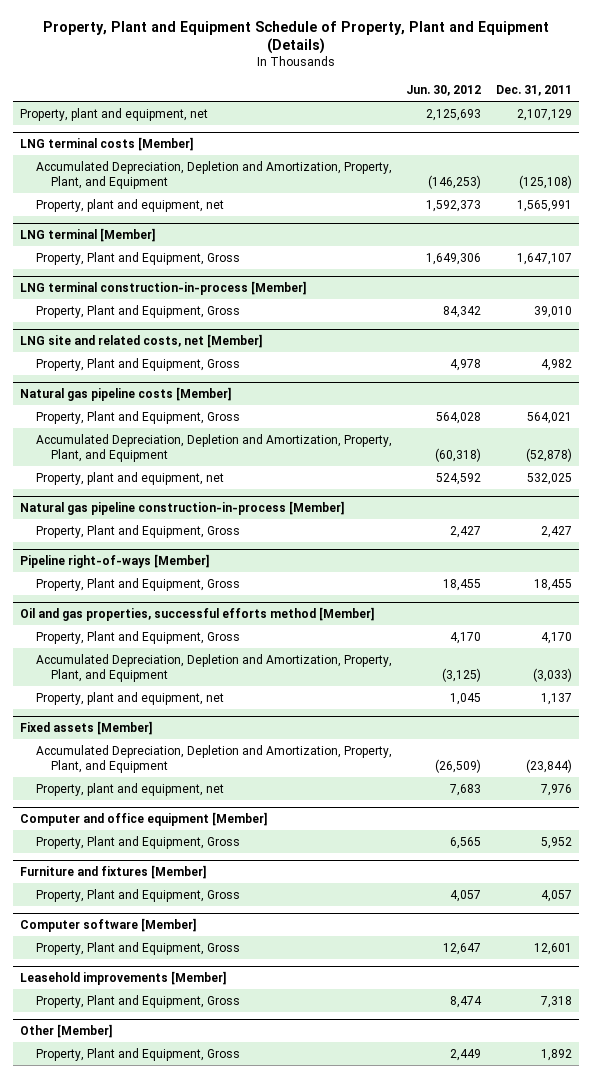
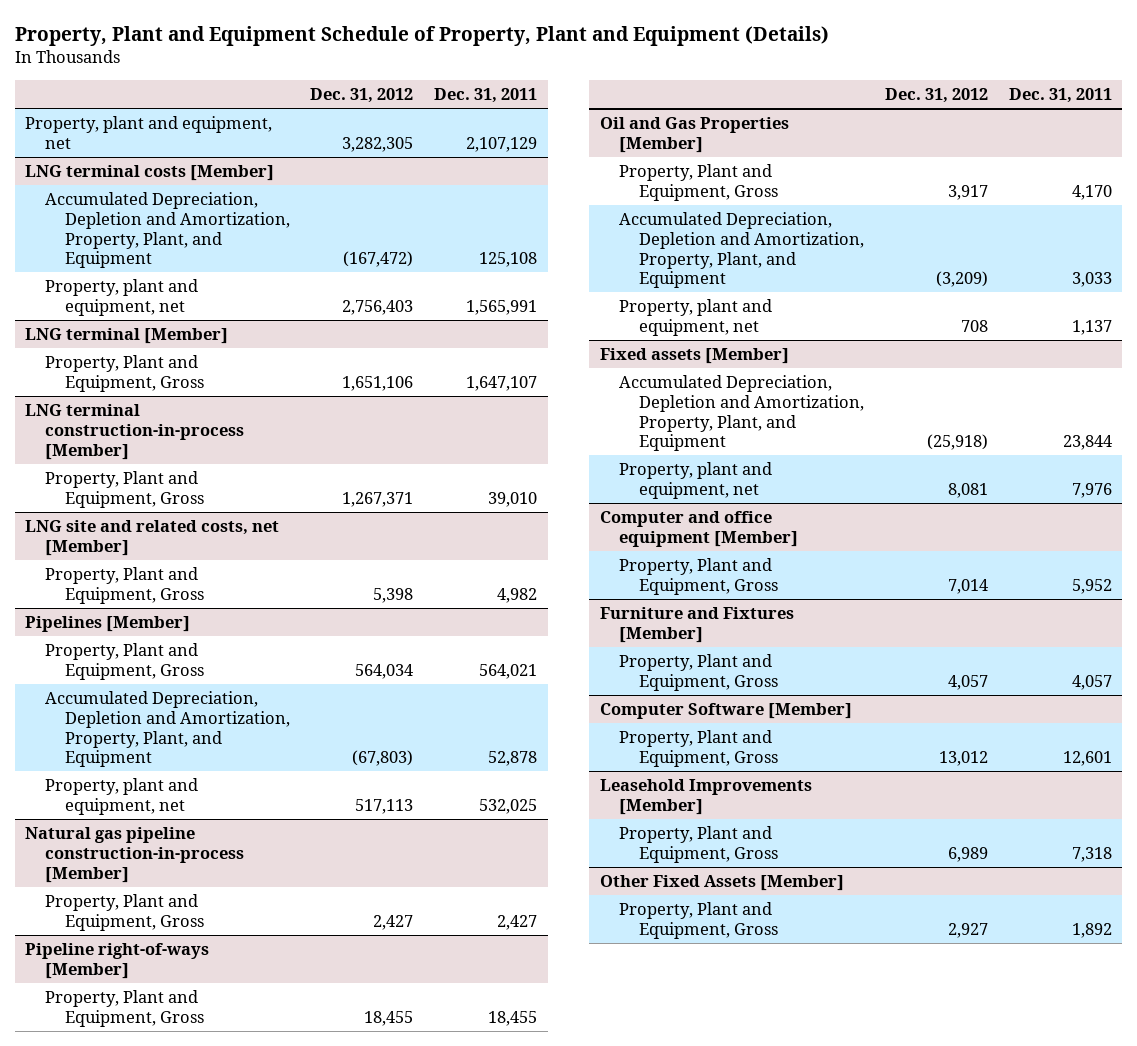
- | Jun. 30, 2012 | Dec. 31, 2011
+ | Dec. 31, 2012 | Dec. 31, 2011
@ LNG terminal costs [Member]
- Accumulated Depreciation, Depletion and Amortization, Property, Plant, and Equipment | (146,253) | (125,108)
+ Accumulated Depreciation, Depletion and Amortization, Property, Plant, and Equipment | (167,472) | 125,108
- Natural gas pipeline costs [Member]
+ Pipelines [Member]
- Accumulated Depreciation, Depletion and Amortization, Property, Plant, and Equipment | (60,318) | (52,878)
+ Accumulated Depreciation, Depletion and Amortization, Property, Plant, and Equipment | (67,803) | 52,878
- Oil and gas properties, successful efforts method [Member]
+ Oil and Gas Properties [Member]
- Accumulated Depreciation, Depletion and Amortization, Property, Plant, and Equipment | (3,125) | (3,033)
+ Accumulated Depreciation, Depletion and Amortization, Property, Plant, and Equipment | (3,209) | 3,033
@ Fixed assets [Member]
- Accumulated Depreciation, Depletion and Amortization, Property, Plant, and Equipment | (26,509) | (23,844)
+ Accumulated Depreciation, Depletion and Amortization, Property, Plant, and Equipment | (25,918) | 23,844
- Furniture and fixtures [Member]
+ Furniture and Fixtures [Member]
- Computer software [Member]
+ Computer Software [Member]
- Leasehold improvements [Member]
+ Leasehold Improvements [Member]
- Other [Member]
+ Other Fixed Assets [Member]

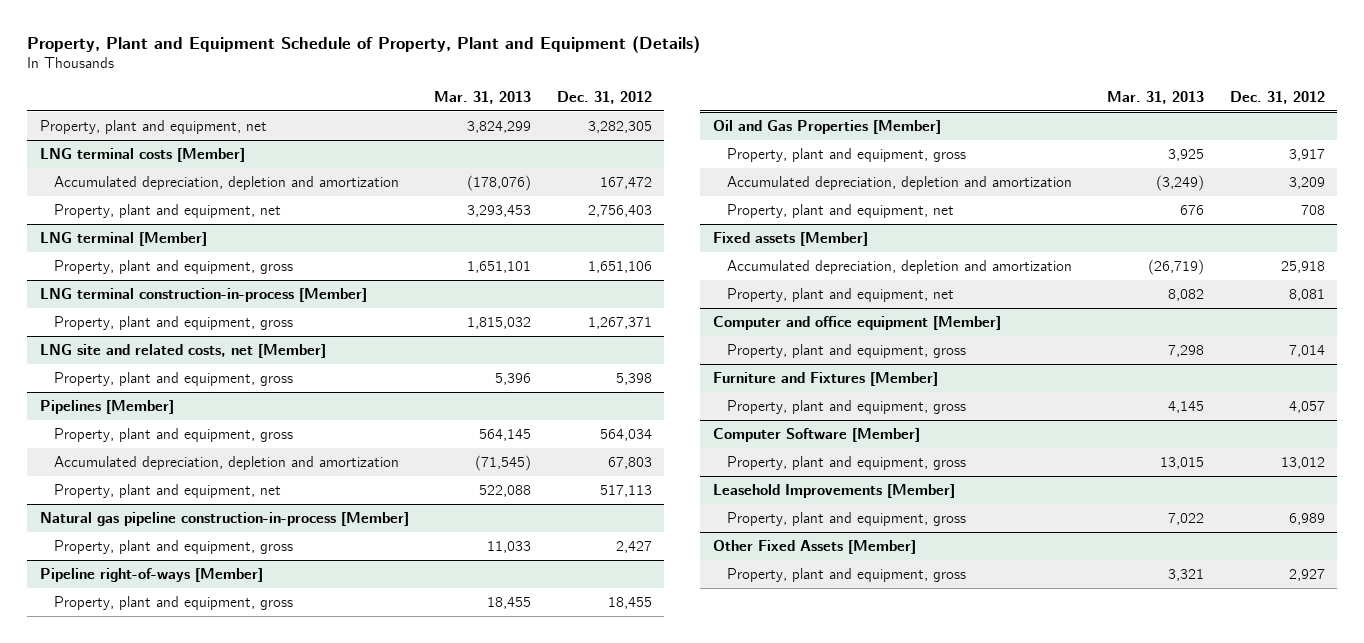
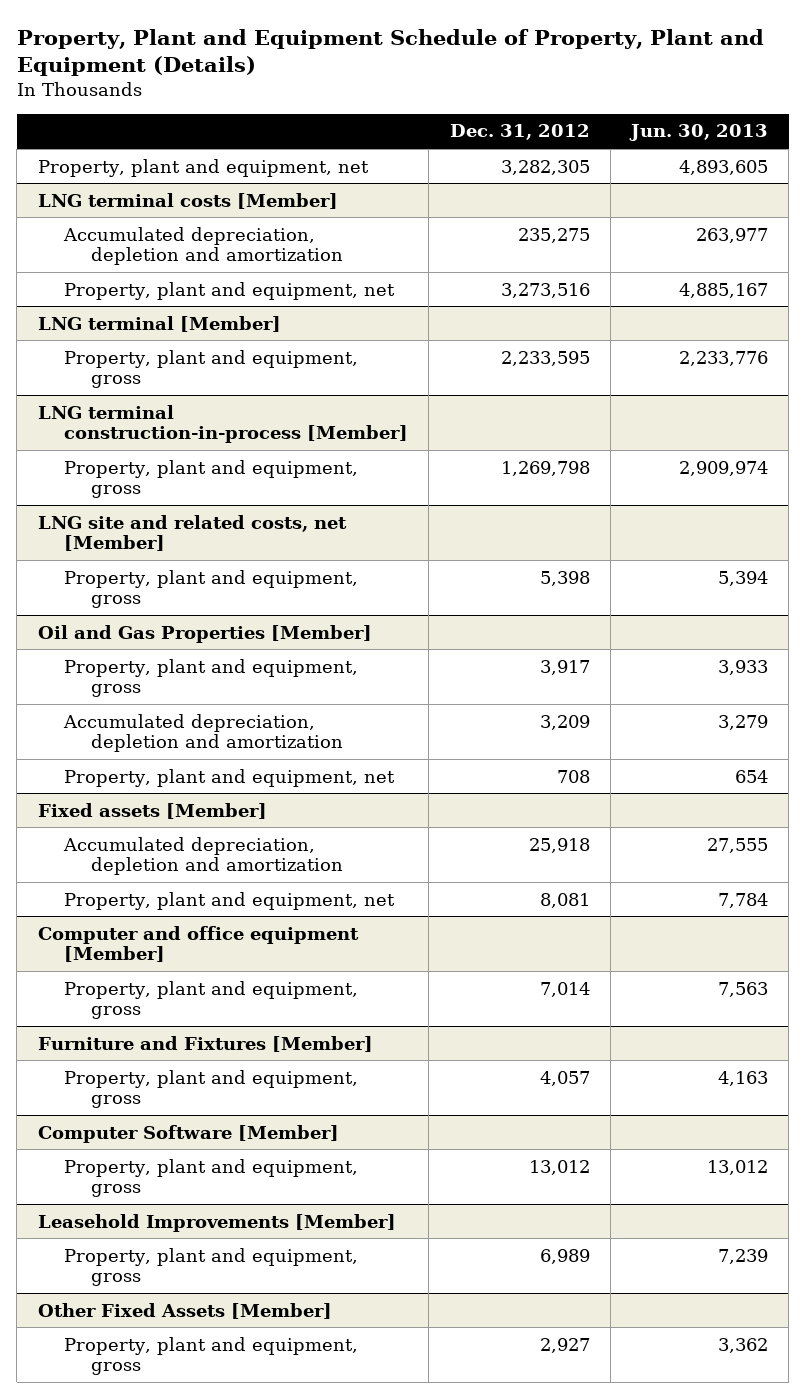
- | Mar. 31, 2013 | Dec. 31, 2012
+ | Dec. 31, 2012 | Jun. 30, 2013
@ LNG terminal costs [Member]
- Accumulated depreciation, depletion and amortization | (178,076) | 167,472
- Property, plant and equipment, net | 3,293,453 | 2,756,403
+ Accumulated depreciation, depletion and amortization | 235,275 | 263,977
+ Property, plant and equipment, net | 3,273,516 | 4,885,167
@ LNG terminal [Member]
- Property, plant and equipment, gross | 1,651,101 | 1,651,106
+ Property, plant and equipment, gross | 2,233,595 | 2,233,776
@ LNG terminal construction-in-process [Member]
- Property, plant and equipment, gross | 1,815,032 | 1,267,371
+ Property, plant and equipment, gross | 1,269,798 | 2,909,974
- Pipelines [Member]
- Property, plant and equipment, gross | 564,145 | 564,034
- Accumulated depreciation, depletion and amortization | (71,545) | 67,803
- Property, plant and equipment, net | 522,088 | 517,113
- Natural gas pipeline construction-in-process [Member]
- Property, plant and equipment, gross | 11,033 | 2,427
- Pipeline right-of-ways [Member]
- Property, plant and equipment, gross | 18,455 | 18,455

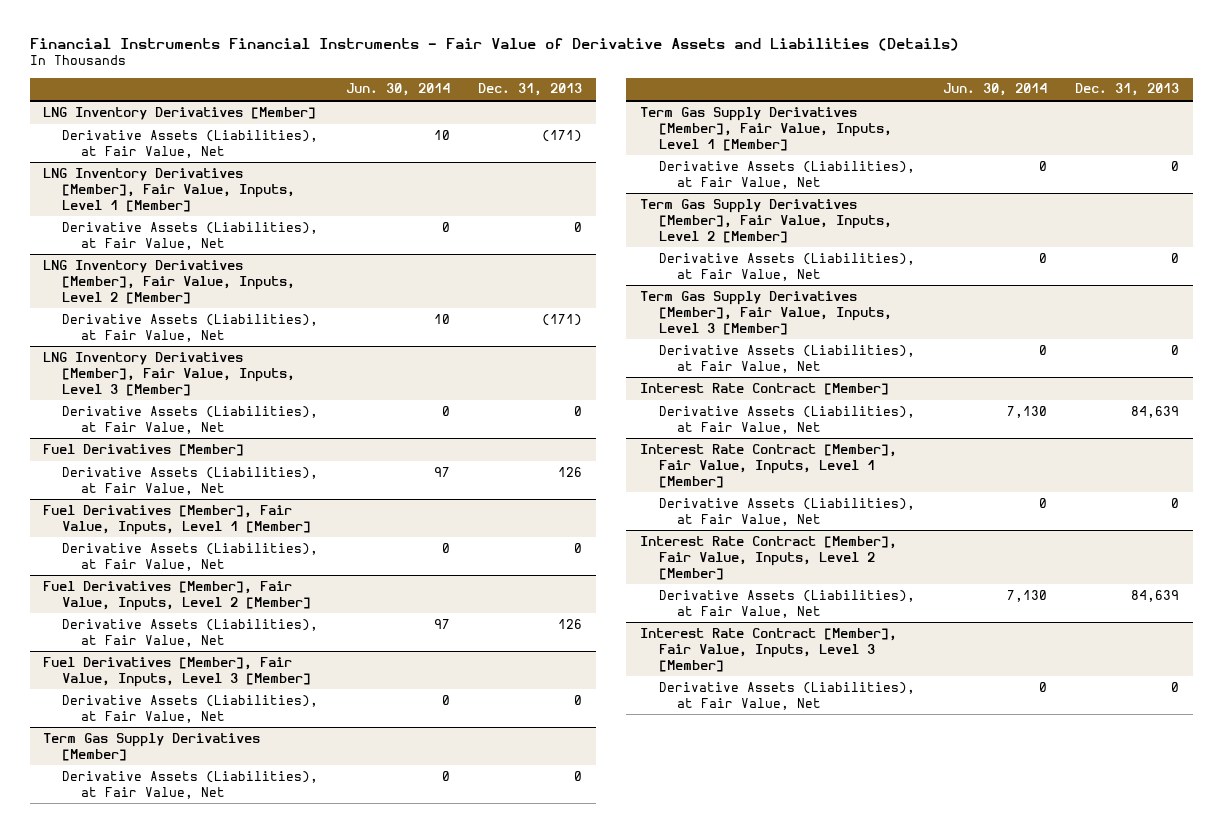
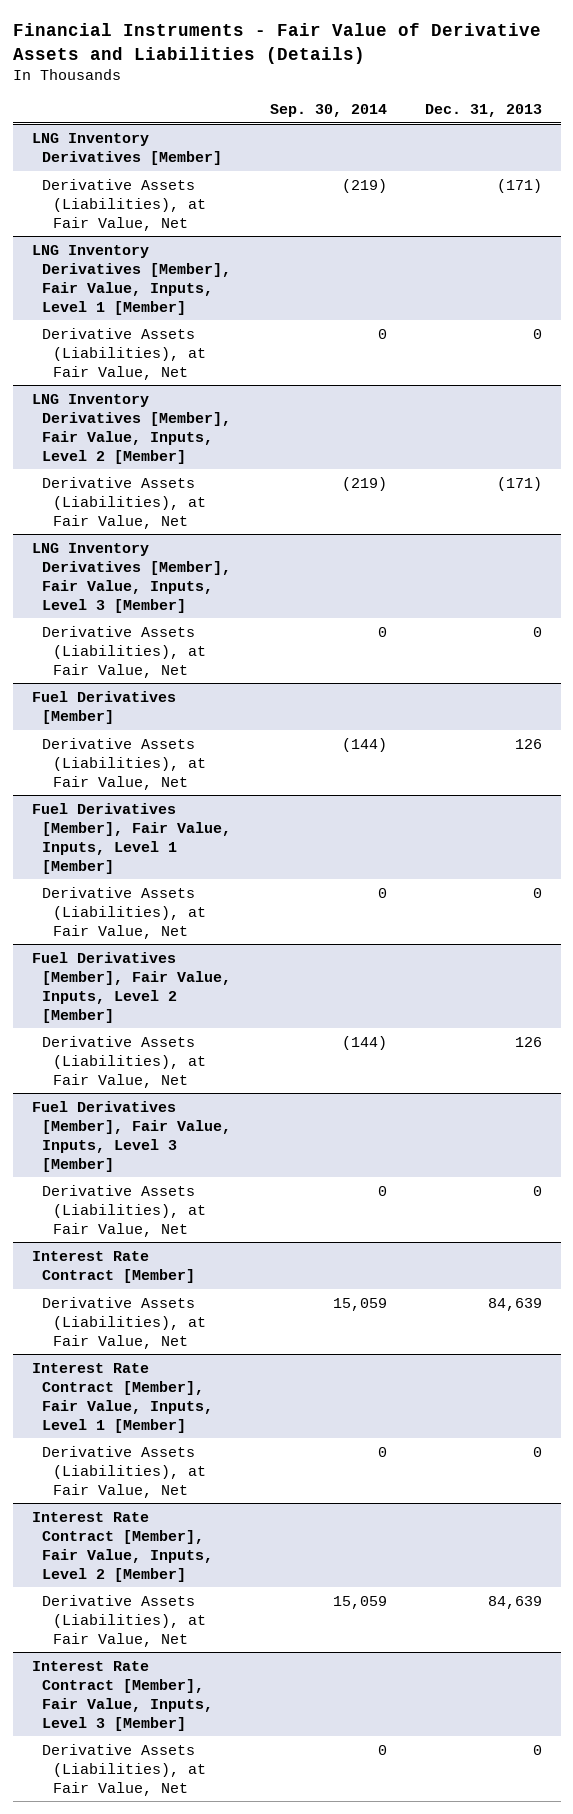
- Financial Instruments Financial Instruments - Fair Value of Derivative Assets and Liabilities (Details)
+ Financial Instruments - Fair Value of Derivative Assets and Liabilities (Details)
- | Jun. 30, 2014 | Dec. 31, 2013
+ | Sep. 30, 2014 | Dec. 31, 2013
- Term Gas Supply Derivatives [Member]
- Derivative Assets (Liabilities), at Fair Value, Net | 0 | 0
- Term Gas Supply Derivatives [Member], Fair Value, Inputs, Level 1 [Member]
- Derivative Assets (Liabilities), at Fair Value, Net | 0 | 0
- Term Gas Supply Derivatives [Member], Fair Value, Inputs, Level 2 [Member]
- Derivative Assets (Liabilities), at Fair Value, Net | 0 | 0
- Term Gas Supply Derivatives [Member], Fair Value, Inputs, Level 3 [Member]
- Derivative Assets (Liabilities), at Fair Value, Net | 0 | 0

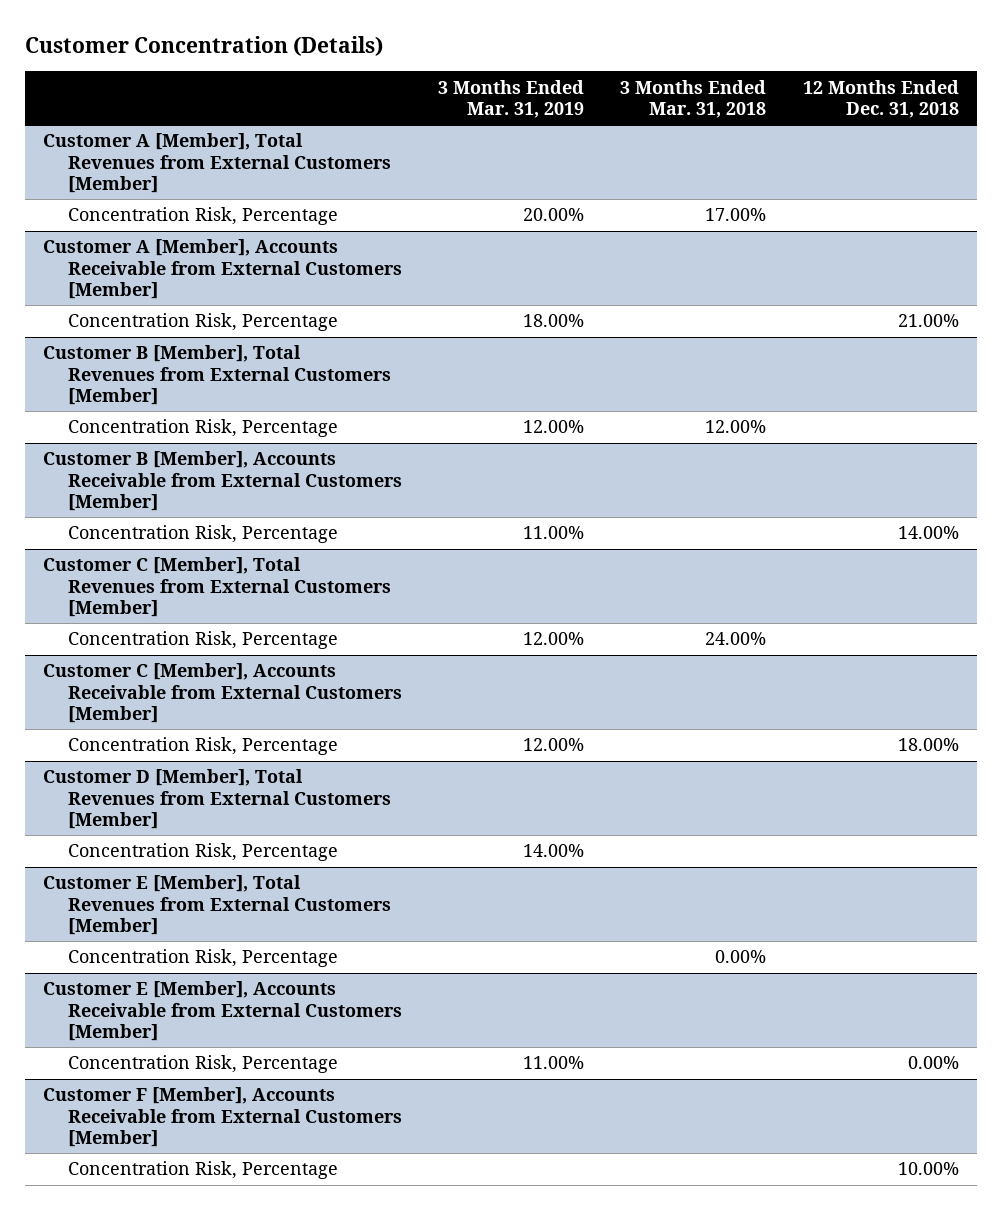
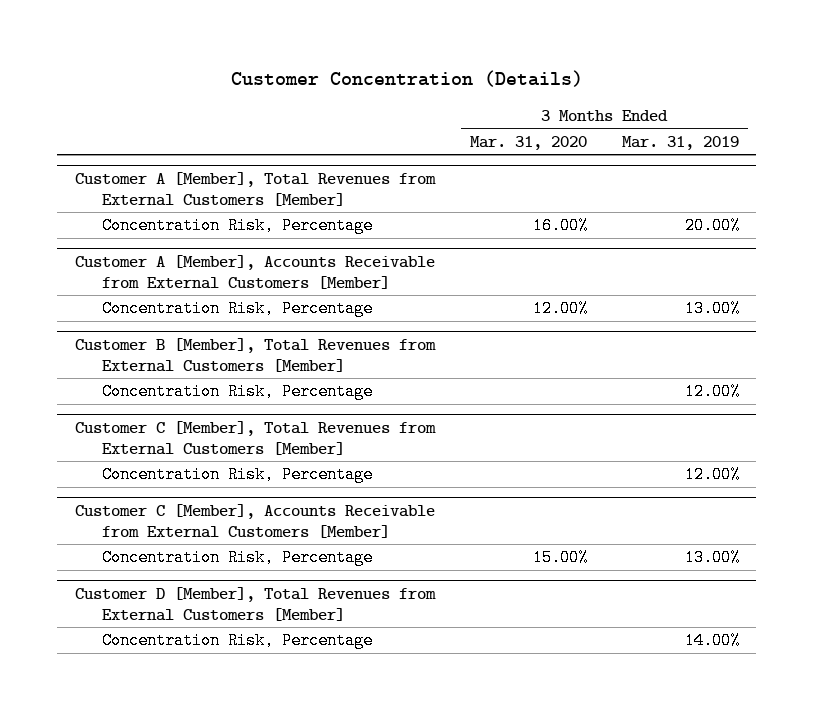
- | 3 Months Ended Mar. 31, 2019 | 3 Months Ended Mar. 31, 2018 | 12 Months Ended Dec. 31, 2018
+ | 3 Months Ended Mar. 31, 2020 | 3 Months Ended Mar. 31, 2019
@ Customer A [Member], Accounts Receivable from External Customers [Member]
- Concentration Risk, Percentage | 18.00% | | 21.00%
+ Concentration Risk, Percentage | 12.00% | 13.00%
- Customer B [Member], Accounts Receivable from External Customers [Member]
- Concentration Risk, Percentage | 11.00% | | 14.00%
@ Customer C [Member], Accounts Receivable from External Customers [Member]
- Concentration Risk, Percentage | 12.00% | | 18.00%
+ Concentration Risk, Percentage | 15.00% | 13.00%
- Customer E [Member], Total Revenues from External Customers [Member]
- Concentration Risk, Percentage | | 0.00% |
- Customer E [Member], Accounts Receivable from External Customers [Member]
- Concentration Risk, Percentage | 11.00% | | 0.00%
- Customer F [Member], Accounts Receivable from External Customers [Member]
- Concentration Risk, Percentage | | | 10.00%

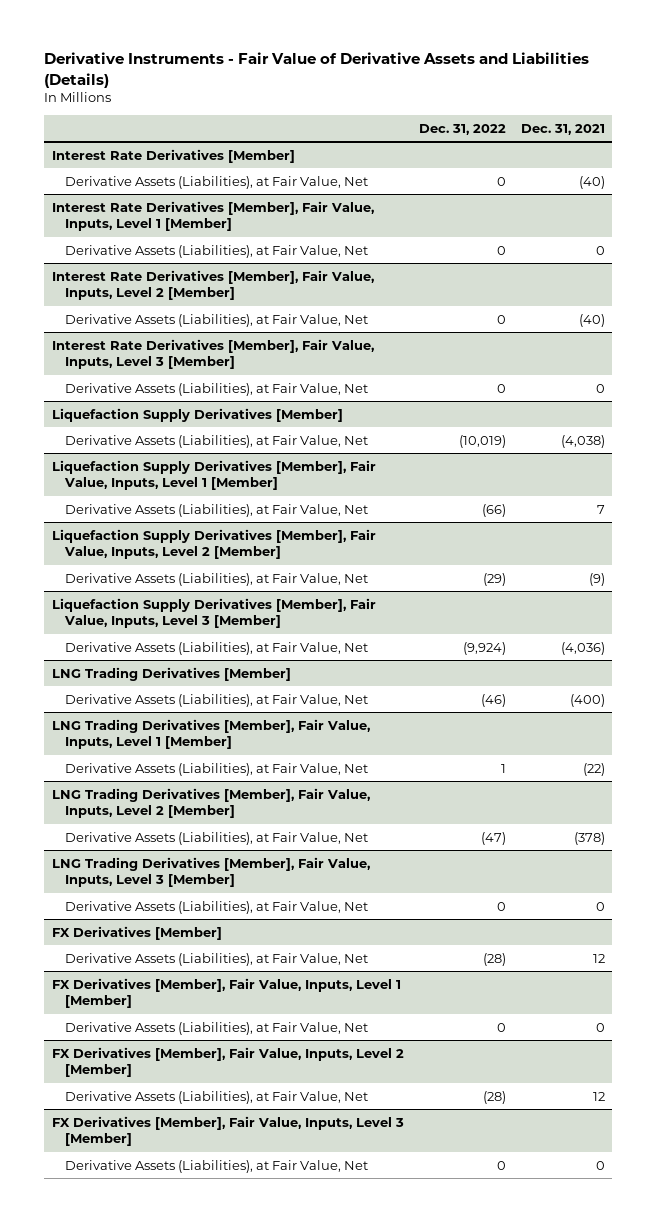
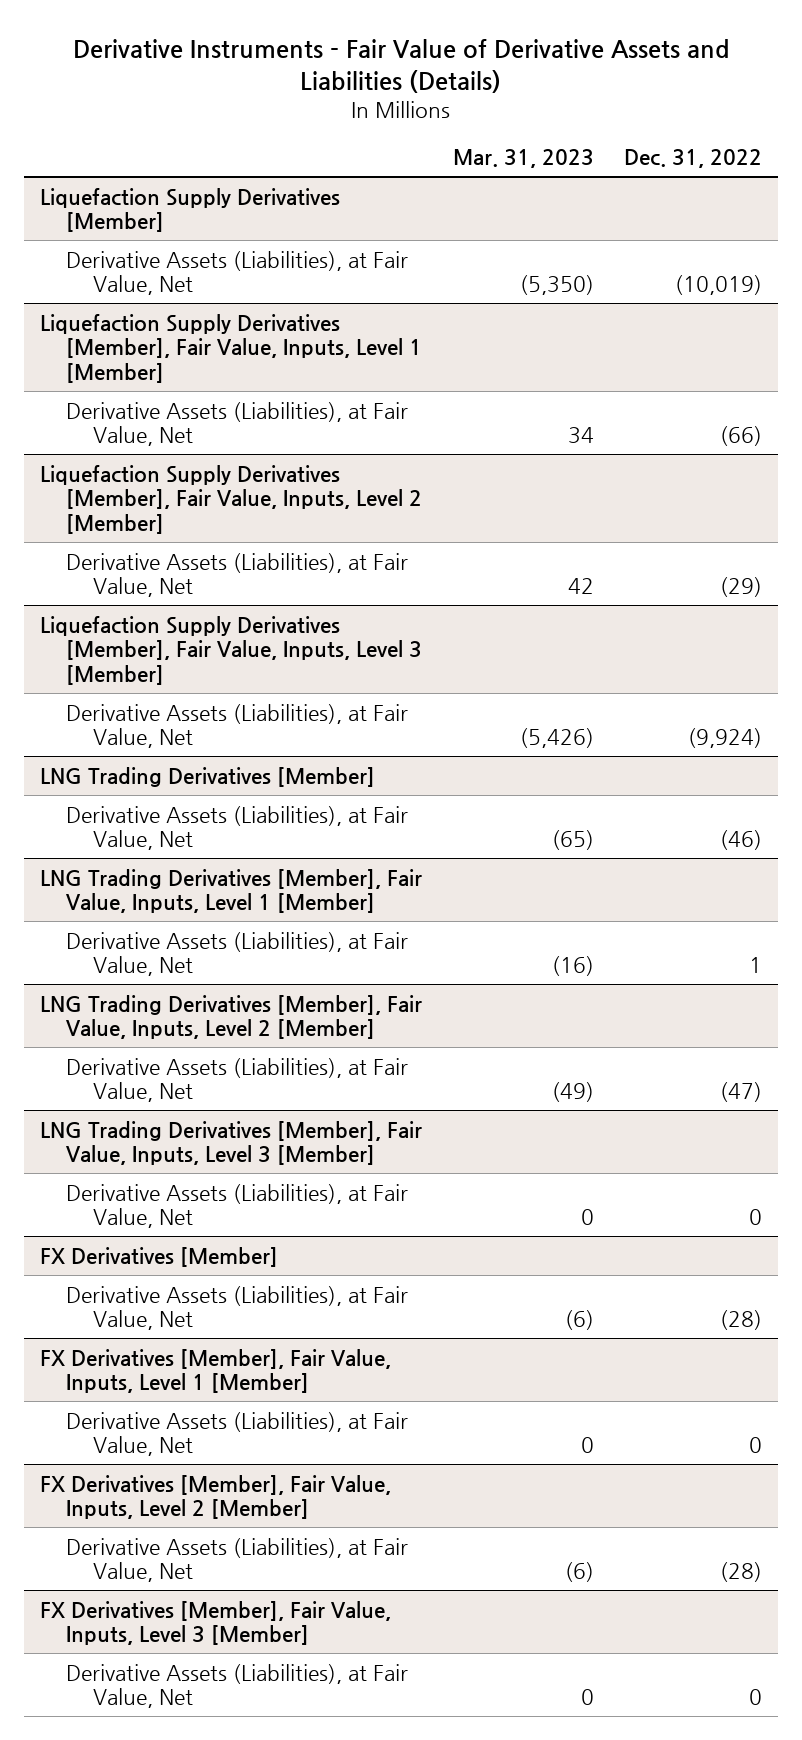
- | Dec. 31, 2022 | Dec. 31, 2021
+ | Mar. 31, 2023 | Dec. 31, 2022
- Interest Rate Derivatives [Member]
- Derivative Assets (Liabilities), at Fair Value, Net | 0 | (40)
- Interest Rate Derivatives [Member], Fair Value, Inputs, Level 1 [Member]
- Derivative Assets (Liabilities), at Fair Value, Net | 0 | 0
- Interest Rate Derivatives [Member], Fair Value, Inputs, Level 2 [Member]
- Derivative Assets (Liabilities), at Fair Value, Net | 0 | (40)
- Interest Rate Derivatives [Member], Fair Value, Inputs, Level 3 [Member]
- Derivative Assets (Liabilities), at Fair Value, Net | 0 | 0

